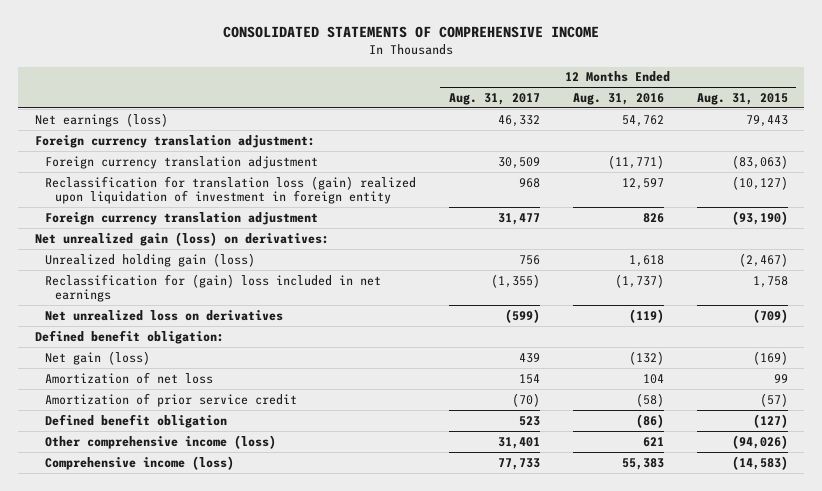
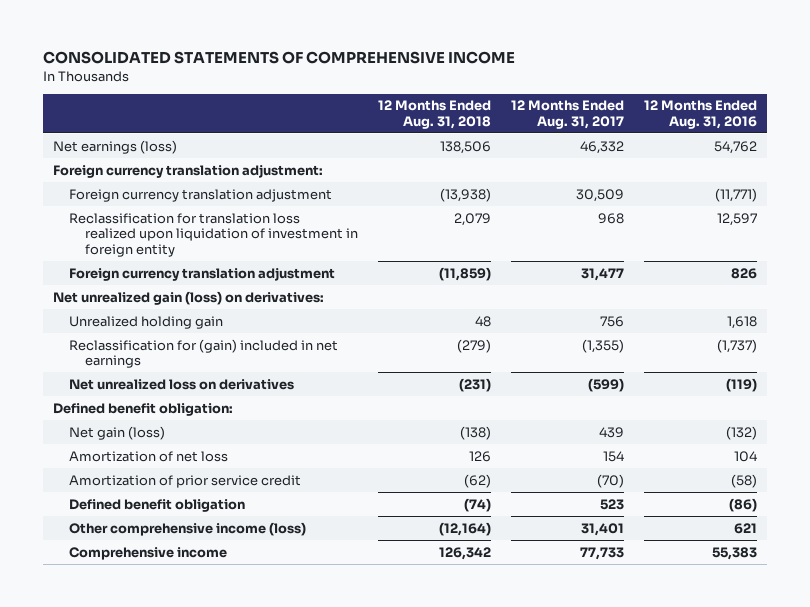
- | 12 Months Ended Aug. 31, 2017 | 12 Months Ended Aug. 31, 2016 | 12 Months Ended Aug. 31, 2015
+ | 12 Months Ended Aug. 31, 2018 | 12 Months Ended Aug. 31, 2017 | 12 Months Ended Aug. 31, 2016
- Reclassification for translation loss (gain) realized upon liquidation of investment in foreign entity | 968 | 12,597 | (10,127)
+ Reclassification for translation loss realized upon liquidation of investment in foreign entity | 2,079 | 968 | 12,597
- Unrealized holding gain (loss) | 756 | 1,618 | (2,467)
- Reclassification for (gain) loss included in net earnings | (1,355) | (1,737) | 1,758
+ Unrealized holding gain | 48 | 756 | 1,618
+ Reclassification for (gain) included in net earnings | (279) | (1,355) | (1,737)
- Comprehensive income (loss) | 77,733 | 55,383 | (14,583)
+ Comprehensive income | 126,342 | 77,733 | 55,383

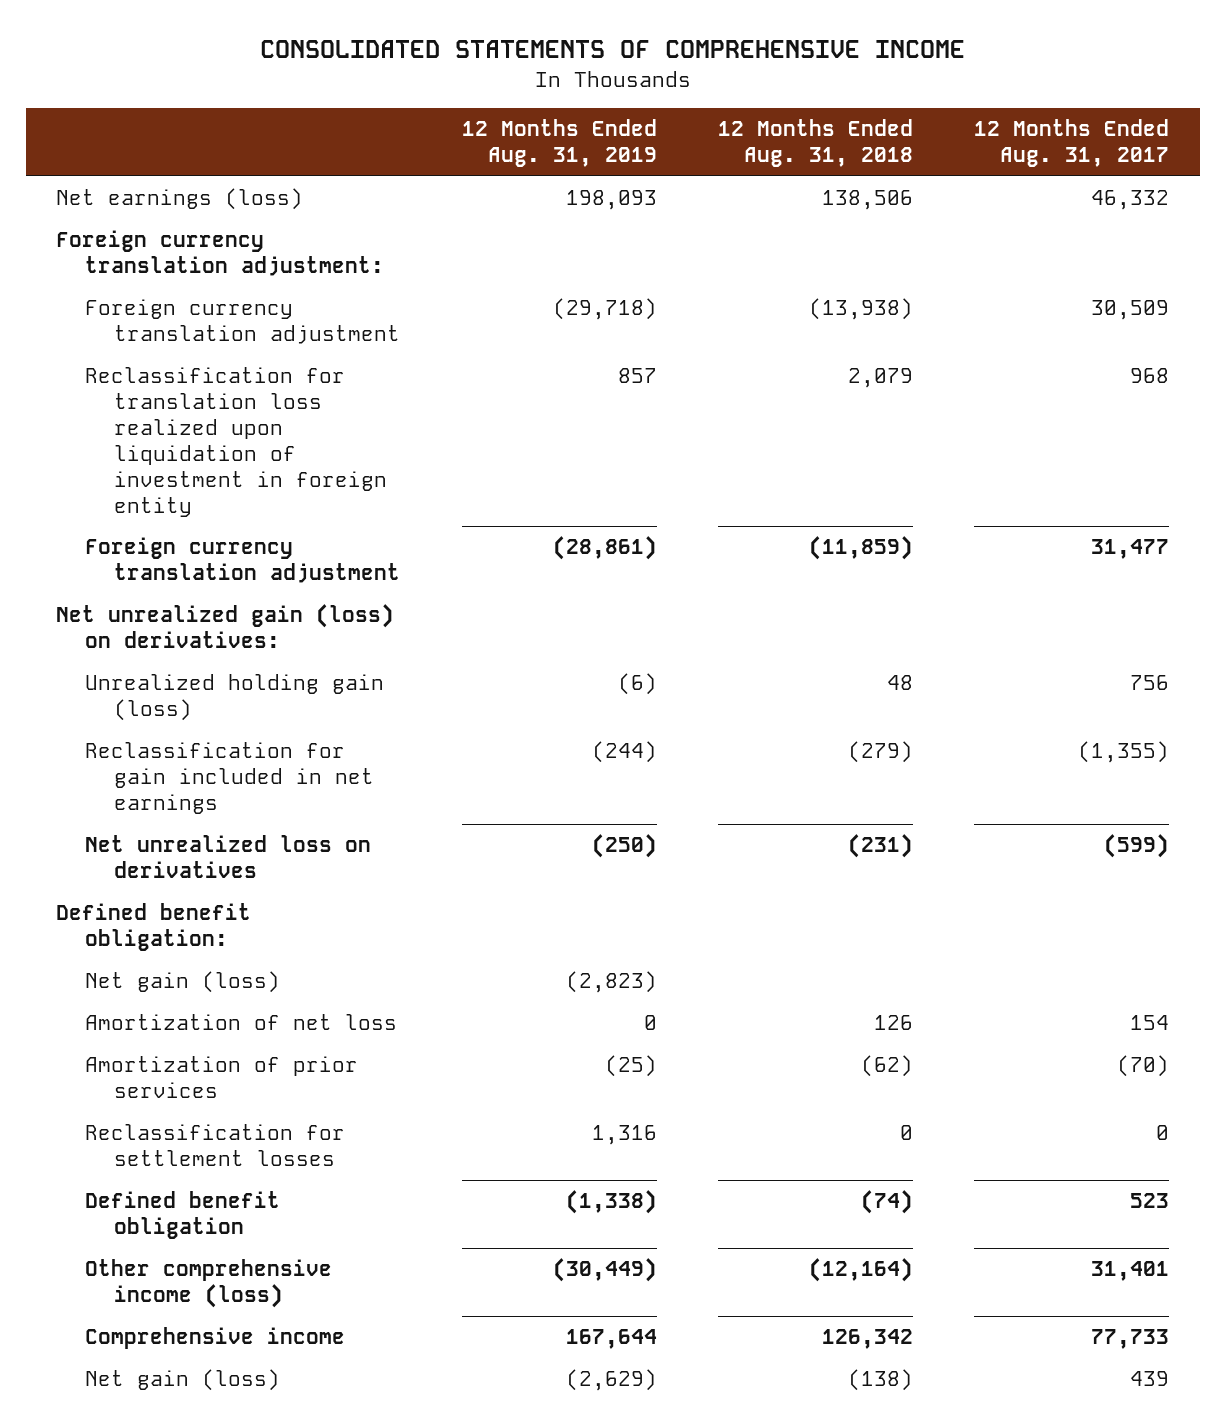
- | 12 Months Ended Aug. 31, 2018 | 12 Months Ended Aug. 31, 2017 | 12 Months Ended Aug. 31, 2016
+ | 12 Months Ended Aug. 31, 2019 | 12 Months Ended Aug. 31, 2018 | 12 Months Ended Aug. 31, 2017
- Unrealized holding gain | 48 | 756 | 1,618
- Reclassification for (gain) included in net earnings | (279) | (1,355) | (1,737)
+ Unrealized holding gain (loss) | (6) | 48 | 756
+ Reclassification for gain included in net earnings | (244) | (279) | (1,355)
+ Net gain (loss) | (2,823) | |
- Amortization of prior service credit | (62) | (70) | (58)
+ Amortization of prior services | (25) | (62) | (70)
+ Reclassification for settlement losses | 1,316 | 0 | 0
moved down: Net gain (loss) | (2,629) | (138) | 439

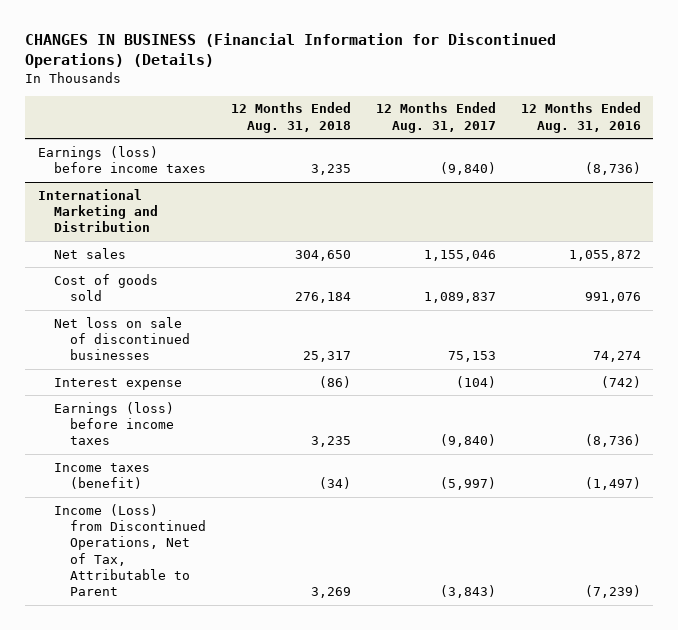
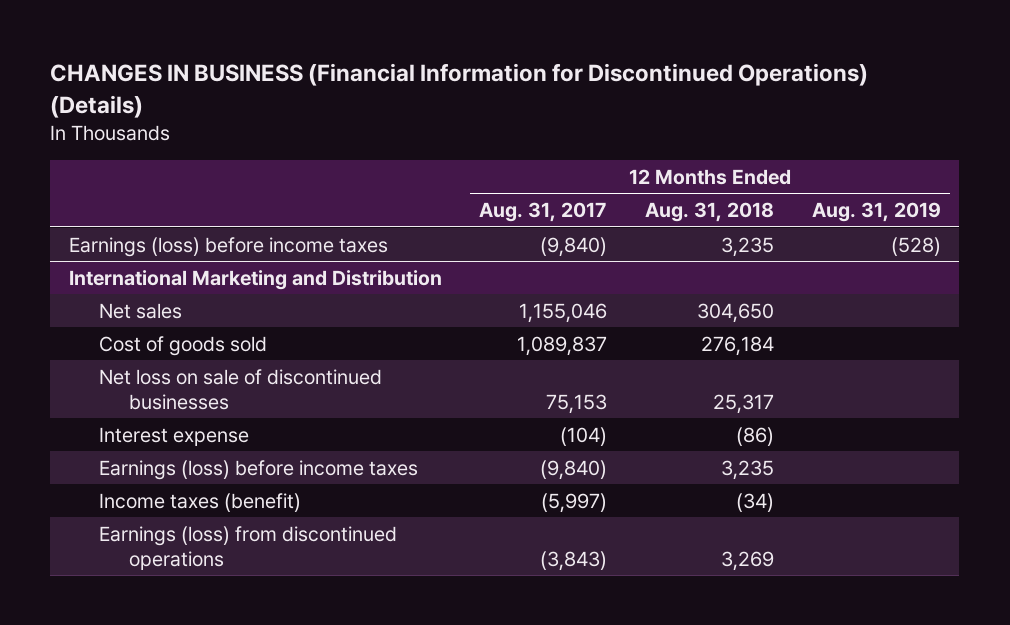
- | 12 Months Ended Aug. 31, 2018 | 12 Months Ended Aug. 31, 2017 | 12 Months Ended Aug. 31, 2016
+ | 12 Months Ended Aug. 31, 2017 | 12 Months Ended Aug. 31, 2018 | 12 Months Ended Aug. 31, 2019
@ International Marketing and Distribution
- Income (Loss) from Discontinued Operations, Net of Tax, Attributable to Parent | 3,269 | (3,843) | (7,239)
+ Earnings (loss) from discontinued operations | (3,843) | 3,269 |

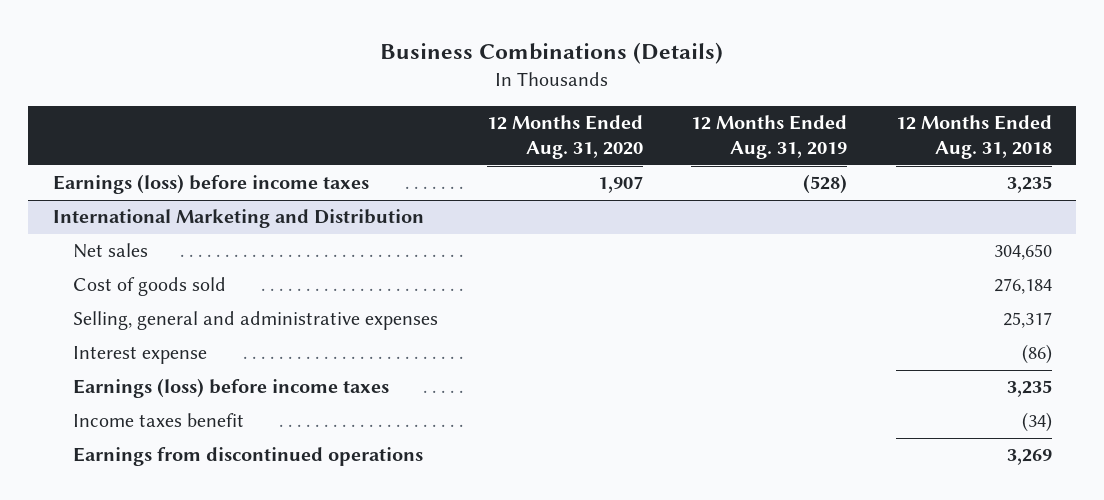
- CHANGES IN BUSINESS (Financial Information for Discontinued Operations) (Details)
+ Business Combinations (Details)
- | 12 Months Ended Aug. 31, 2017 | 12 Months Ended Aug. 31, 2018 | 12 Months Ended Aug. 31, 2019
+ | 12 Months Ended Aug. 31, 2020 | 12 Months Ended Aug. 31, 2019 | 12 Months Ended Aug. 31, 2018
@ International Marketing and Distribution
- Net loss on sale of discontinued businesses | 75,153 | 25,317 |
+ Selling, general and administrative expenses | | | 25,317
- Income taxes (benefit) | (5,997) | (34) |
- Earnings (loss) from discontinued operations | (3,843) | 3,269 |
+ Income taxes benefit | | | (34)
+ Earnings from discontinued operations | | | 3,269

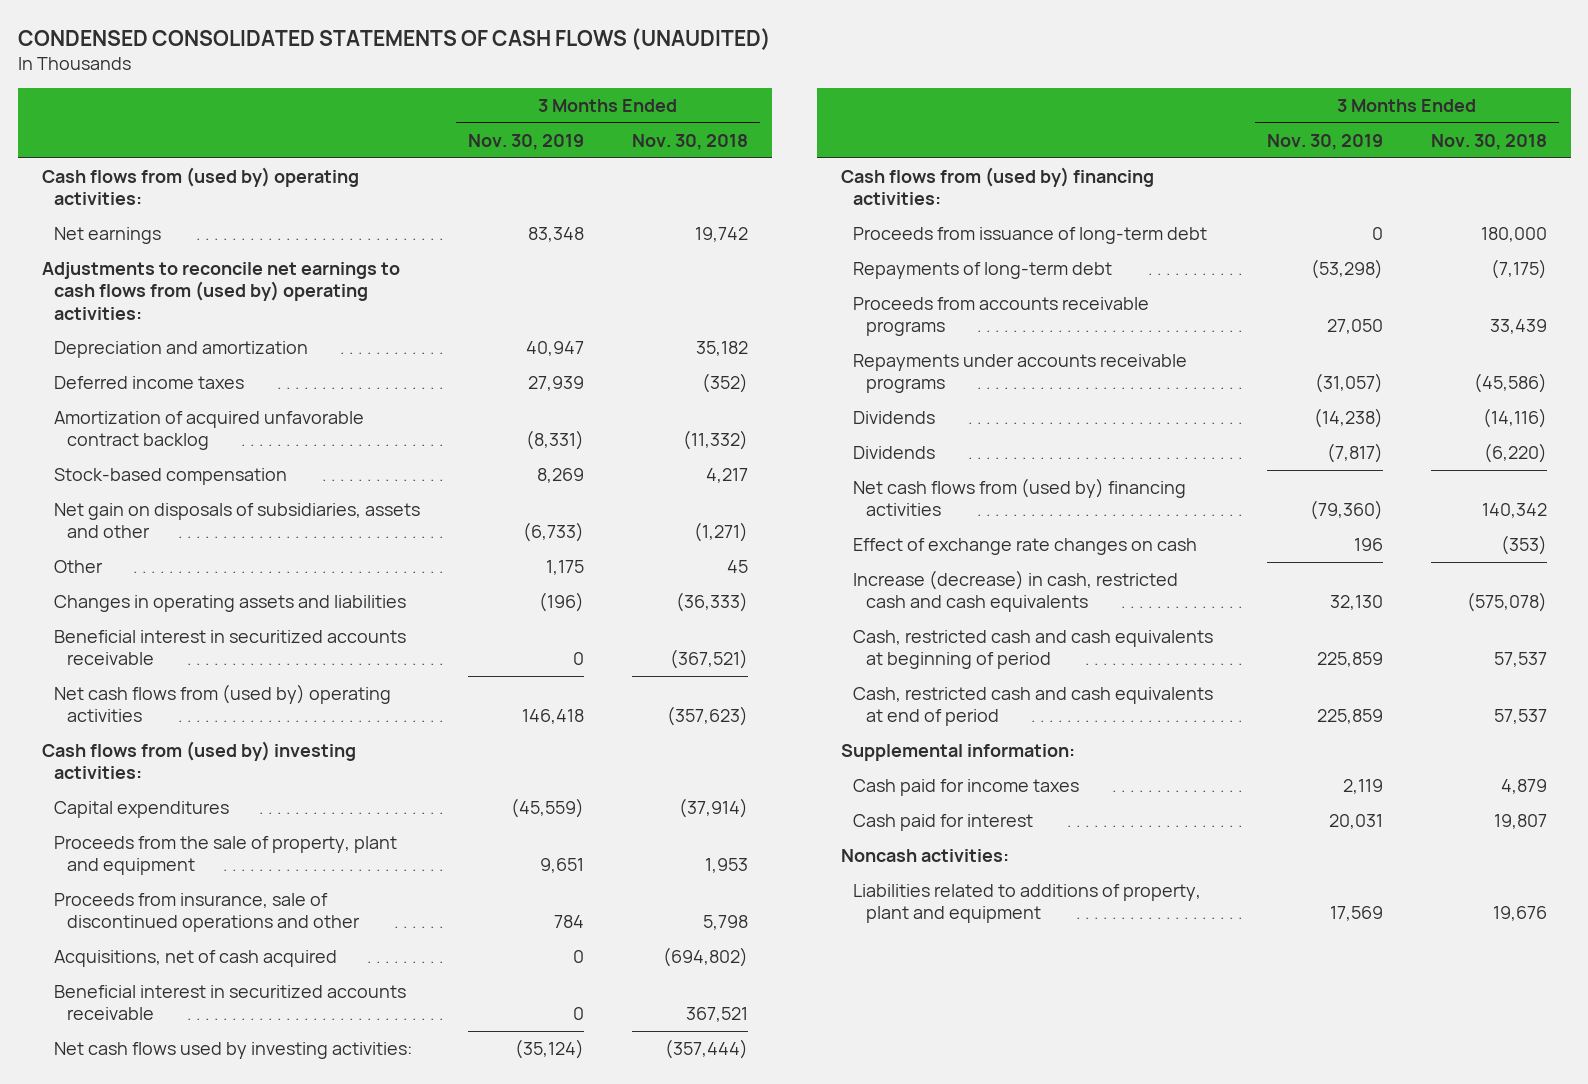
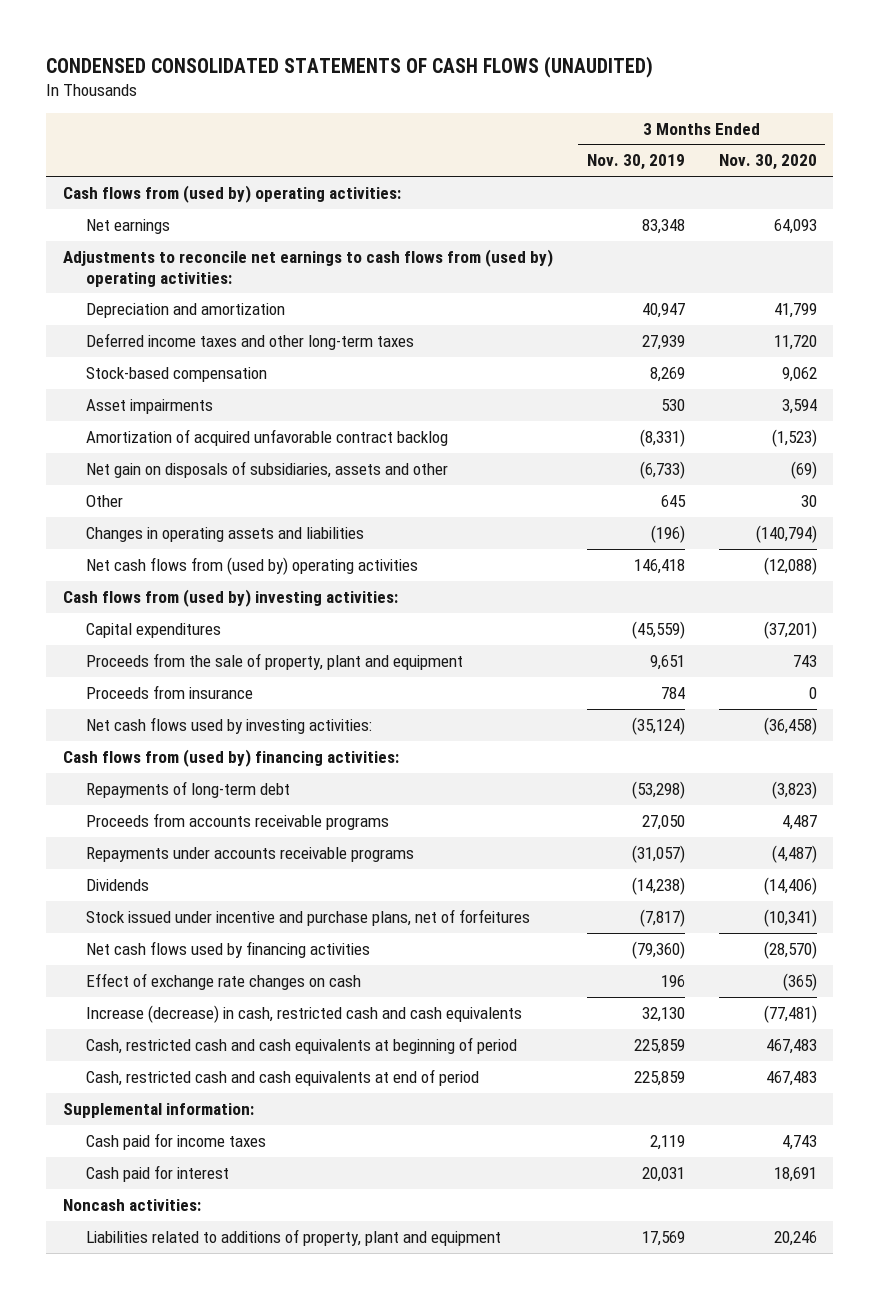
- | 3 Months Ended Nov. 30, 2019 | 3 Months Ended Nov. 30, 2018
+ | 3 Months Ended Nov. 30, 2019 | 3 Months Ended Nov. 30, 2020
- Deferred income taxes | 27,939 | (352)
+ Deferred income taxes and other long-term taxes | 27,939 | 11,720
+ Asset impairments | 530 | 3,594
moved down: Amortization of acquired unfavorable contract backlog | (8,331) | (1,523)
- Other | 1,175 | 45
+ Other | 645 | 30
- Beneficial interest in securitized accounts receivable | 0 | (367,521)
- Proceeds from insurance, sale of discontinued operations and other | 784 | 5,798
- Acquisitions, net of cash acquired | 0 | (694,802)
- Beneficial interest in securitized accounts receivable | 0 | 367,521
+ Proceeds from insurance | 784 | 0
- Proceeds from issuance of long-term debt | 0 | 180,000
- Dividends | (7,817) | (6,220)
- Net cash flows from (used by) financing activities | (79,360) | 140,342
+ Stock issued under incentive and purchase plans, net of forfeitures | (7,817) | (10,341)
+ Net cash flows used by financing activities | (79,360) | (28,570)

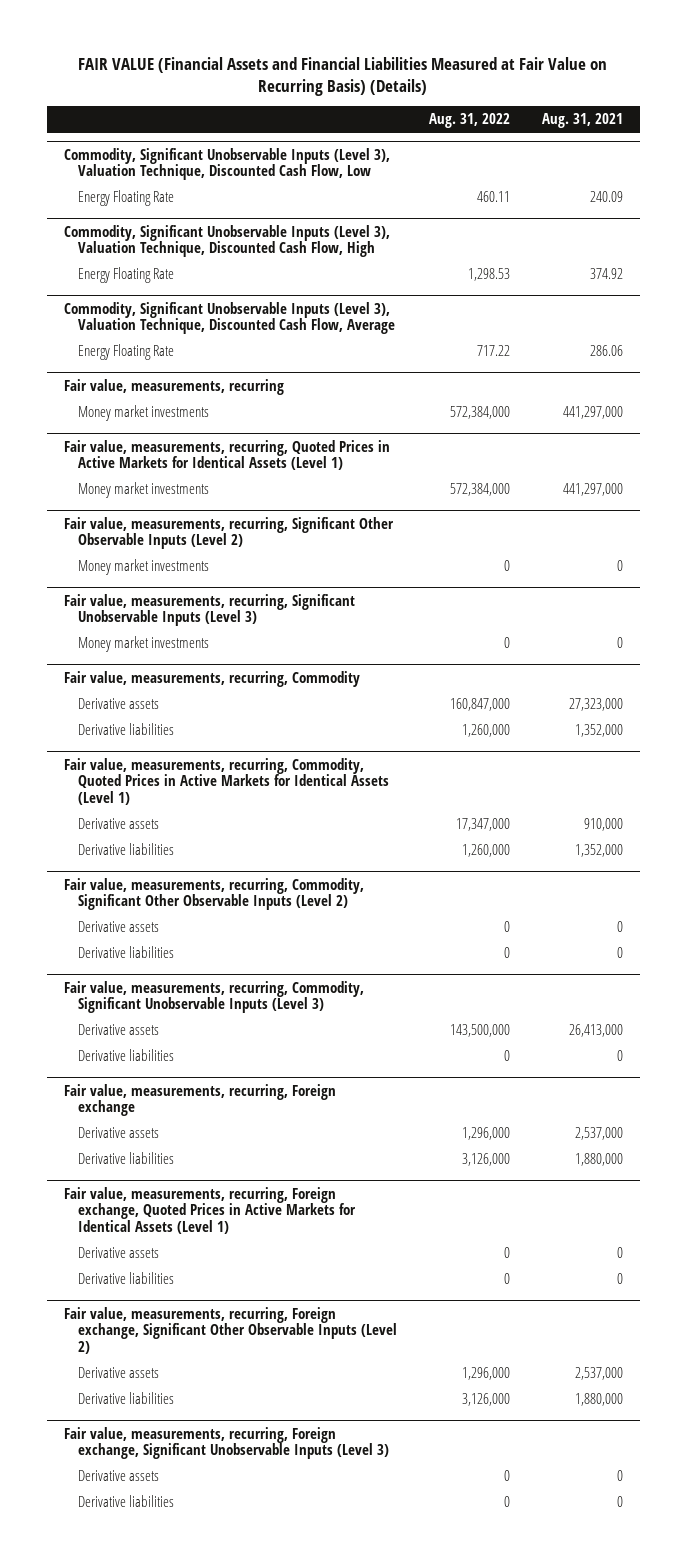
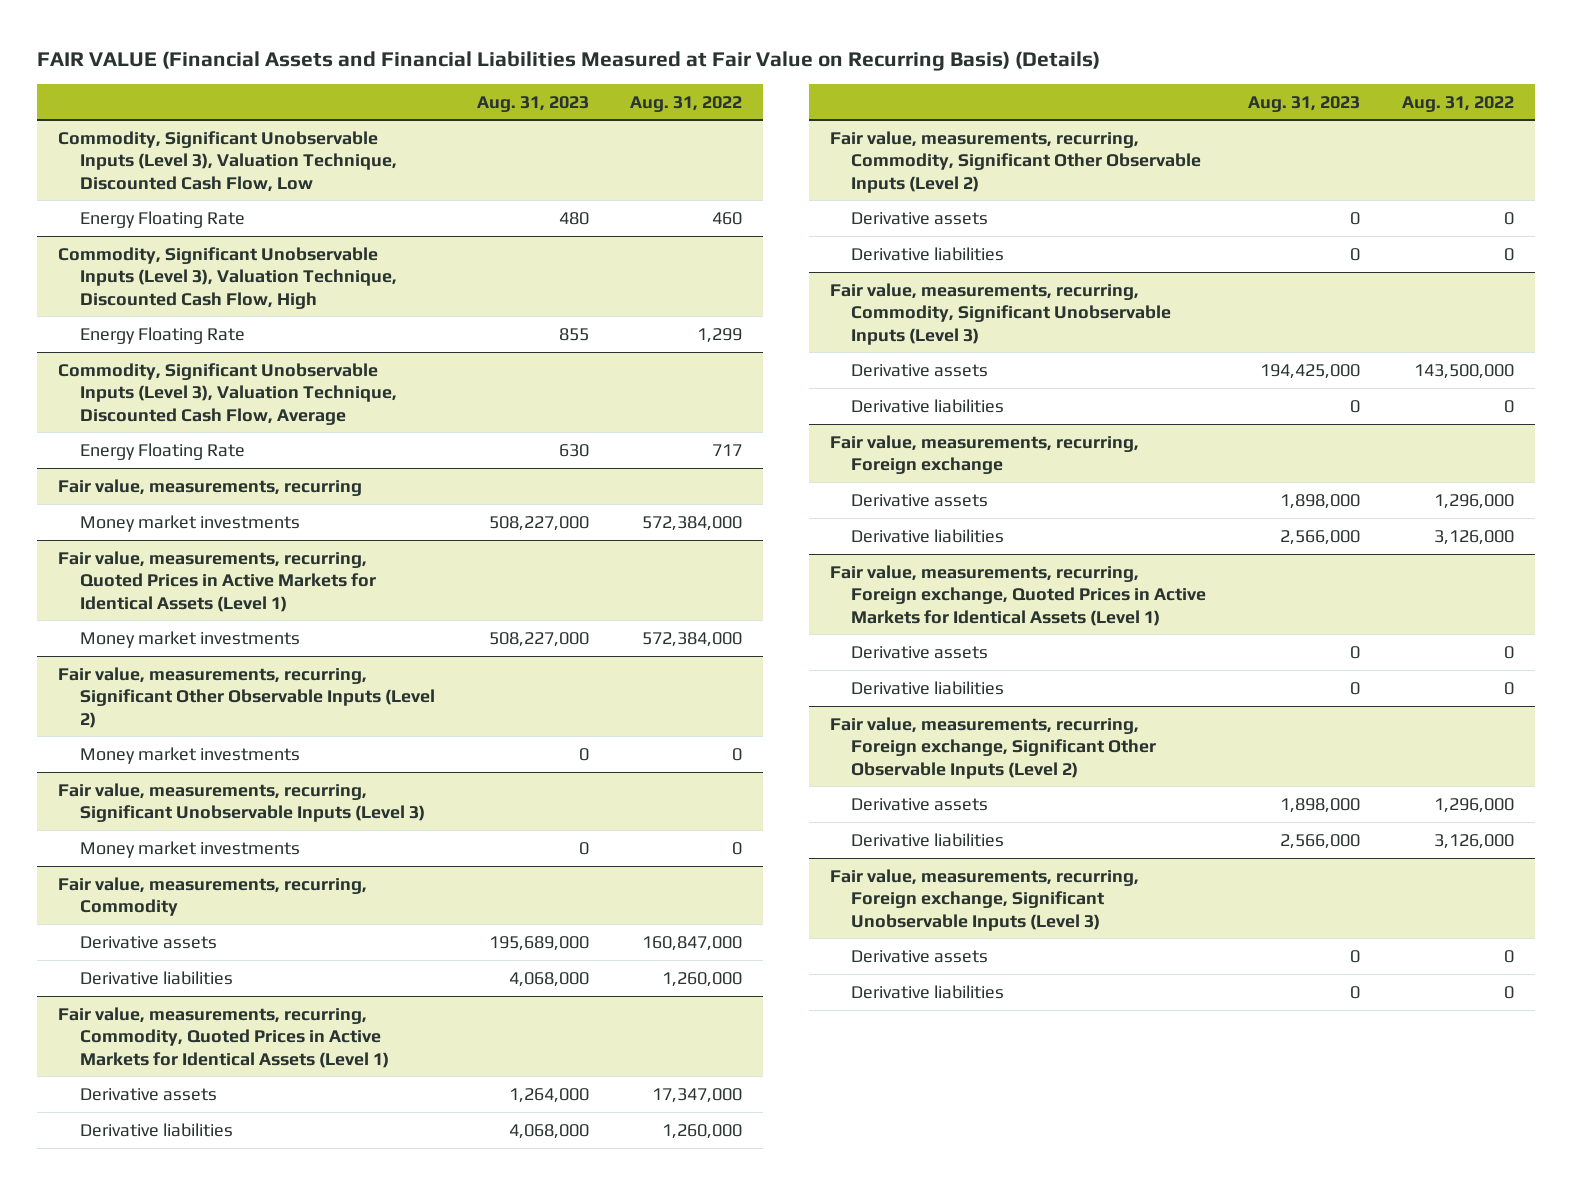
- | Aug. 31, 2022 | Aug. 31, 2021
+ | Aug. 31, 2023 | Aug. 31, 2022
@ Commodity, Significant Unobservable Inputs (Level 3), Valuation Technique, Discounted Cash Flow, Low
- Energy Floating Rate | 460.11 | 240.09
+ Energy Floating Rate | 480 | 460
@ Commodity, Significant Unobservable Inputs (Level 3), Valuation Technique, Discounted Cash Flow, High
- Energy Floating Rate | 1,298.53 | 374.92
+ Energy Floating Rate | 855 | 1,299
@ Commodity, Significant Unobservable Inputs (Level 3), Valuation Technique, Discounted Cash Flow, Average
- Energy Floating Rate | 717.22 | 286.06
+ Energy Floating Rate | 630 | 717

